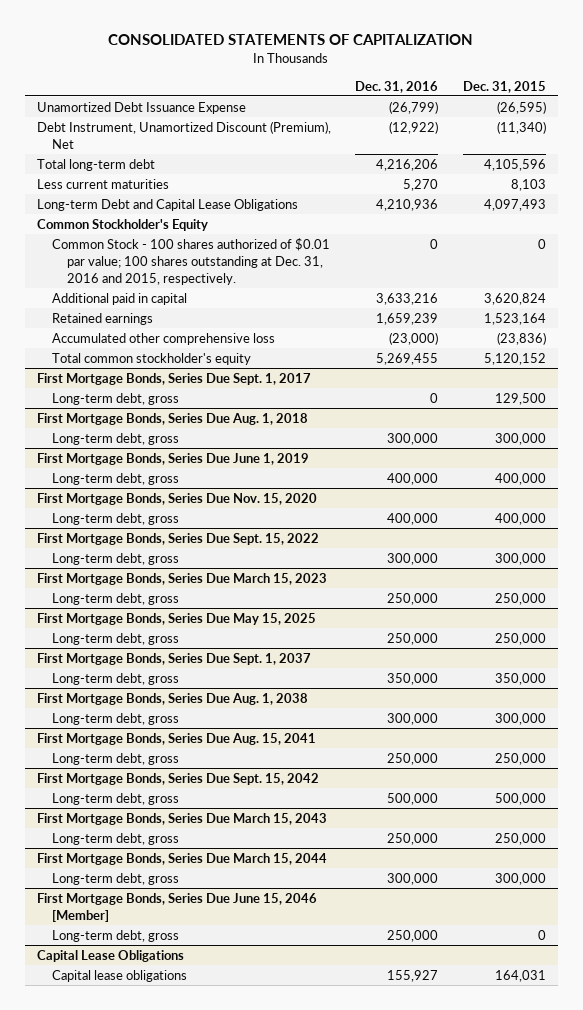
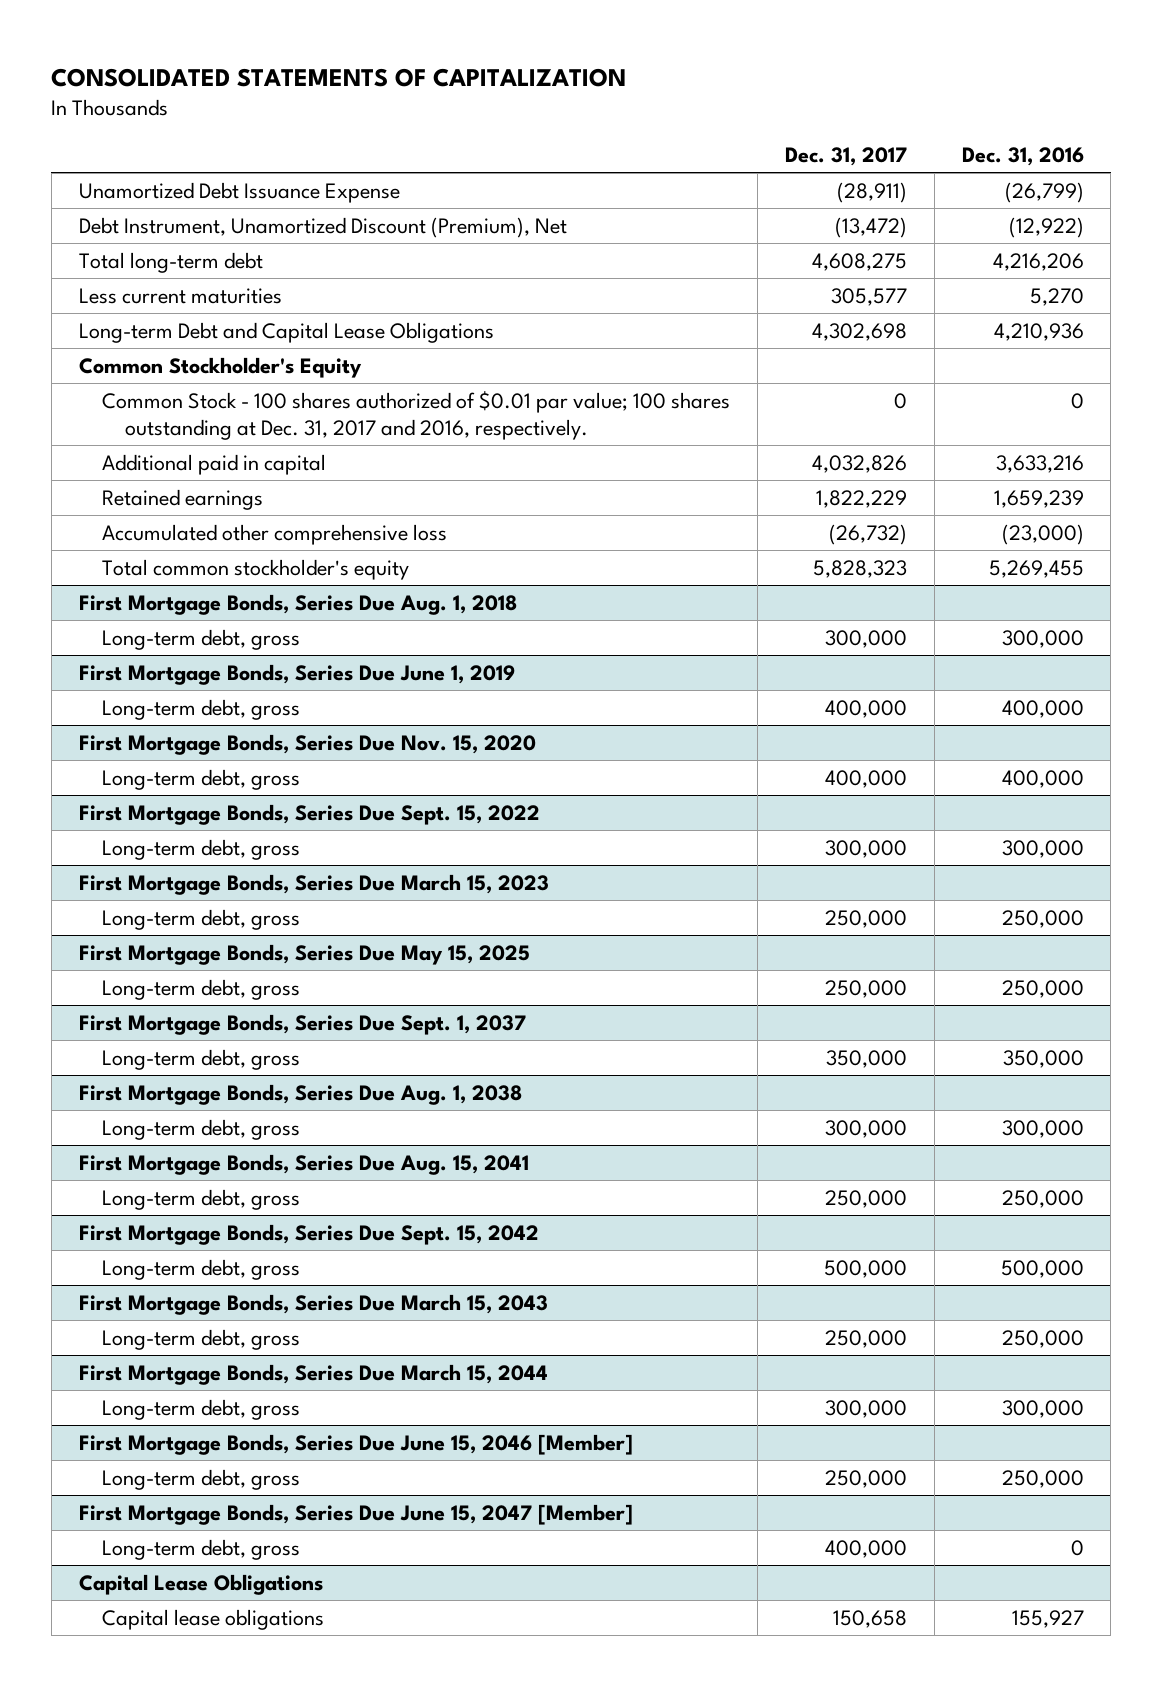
- | Dec. 31, 2016 | Dec. 31, 2015
+ | Dec. 31, 2017 | Dec. 31, 2016
- Common Stock - 100 shares authorized of $0.01 par value; 100 shares outstanding at Dec. 31, 2016 and 2015, respectively. | 0 | 0
+ Common Stock - 100 shares authorized of $0.01 par value; 100 shares outstanding at Dec. 31, 2017 and 2016, respectively. | 0 | 0
- First Mortgage Bonds, Series Due Sept. 1, 2017
- Long-term debt, gross | 0 | 129,500
+ First Mortgage Bonds, Series Due June 15, 2047 [Member]
+ Long-term debt, gross | 400,000 | 0

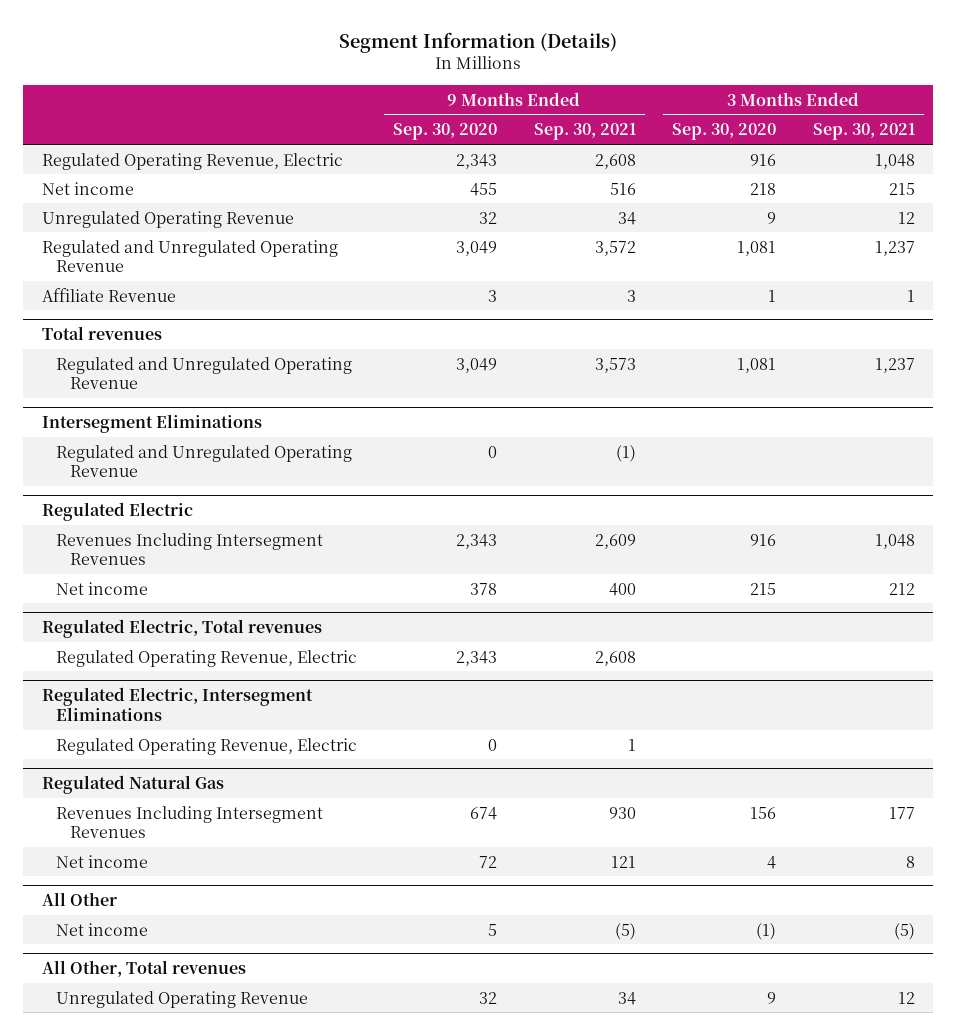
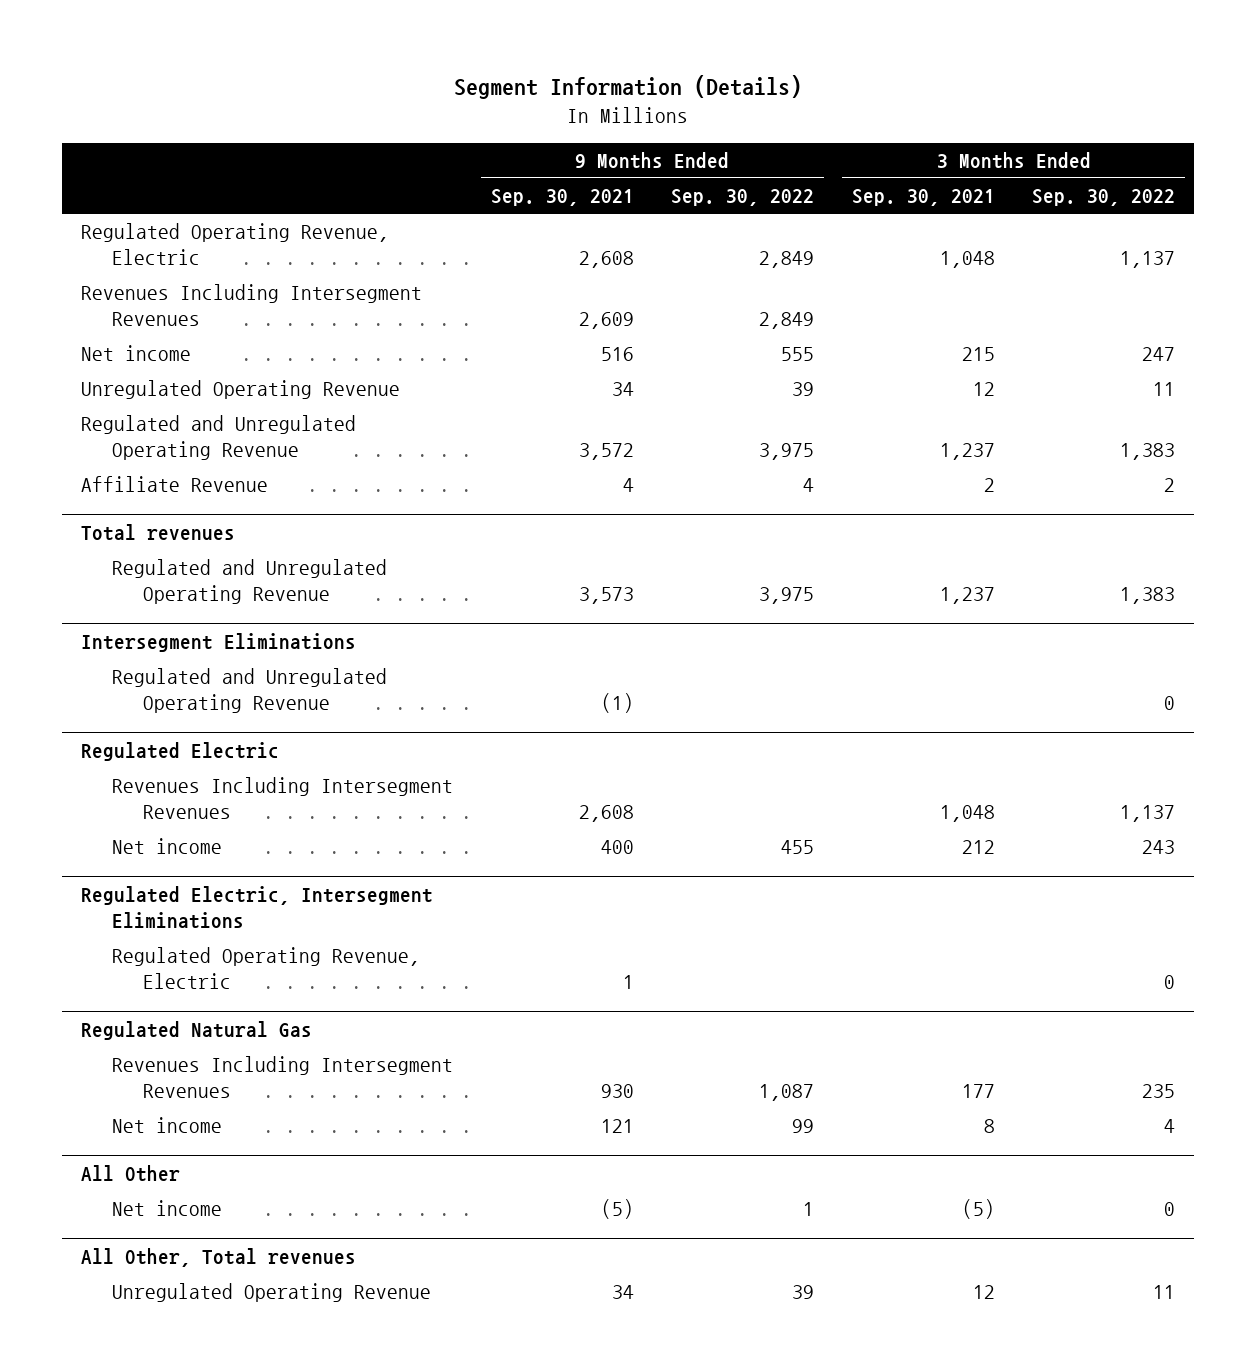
- | 9 Months Ended Sep. 30, 2020 | 9 Months Ended Sep. 30, 2021 | 3 Months Ended Sep. 30, 2020 | 3 Months Ended Sep. 30, 2021
+ | 9 Months Ended Sep. 30, 2021 | 9 Months Ended Sep. 30, 2022 | 3 Months Ended Sep. 30, 2021 | 3 Months Ended Sep. 30, 2022
+ Revenues Including Intersegment Revenues | 2,609 | 2,849 | |
- Affiliate Revenue | 3 | 3 | 1 | 1
+ Affiliate Revenue | 4 | 4 | 2 | 2
@ Regulated Electric
- Revenues Including Intersegment Revenues | 2,343 | 2,609 | 916 | 1,048
+ Revenues Including Intersegment Revenues | 2,608 | | 1,048 | 1,137
- Regulated Electric, Total revenues
- Regulated Operating Revenue, Electric | 2,343 | 2,608 | |

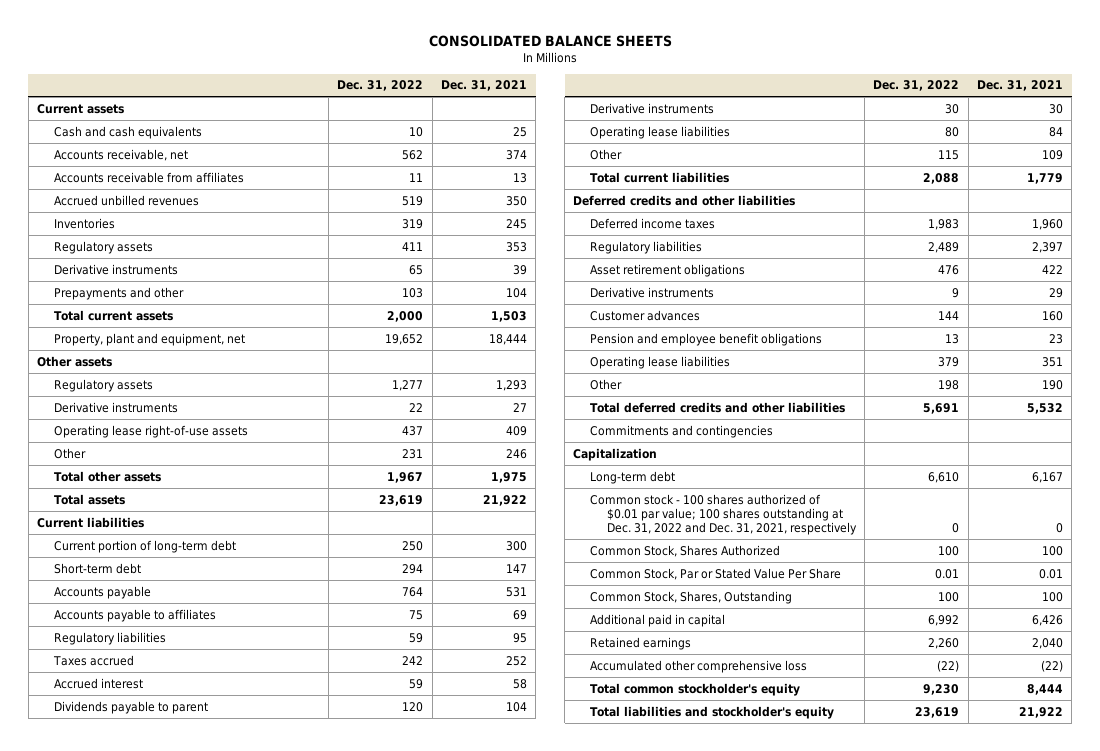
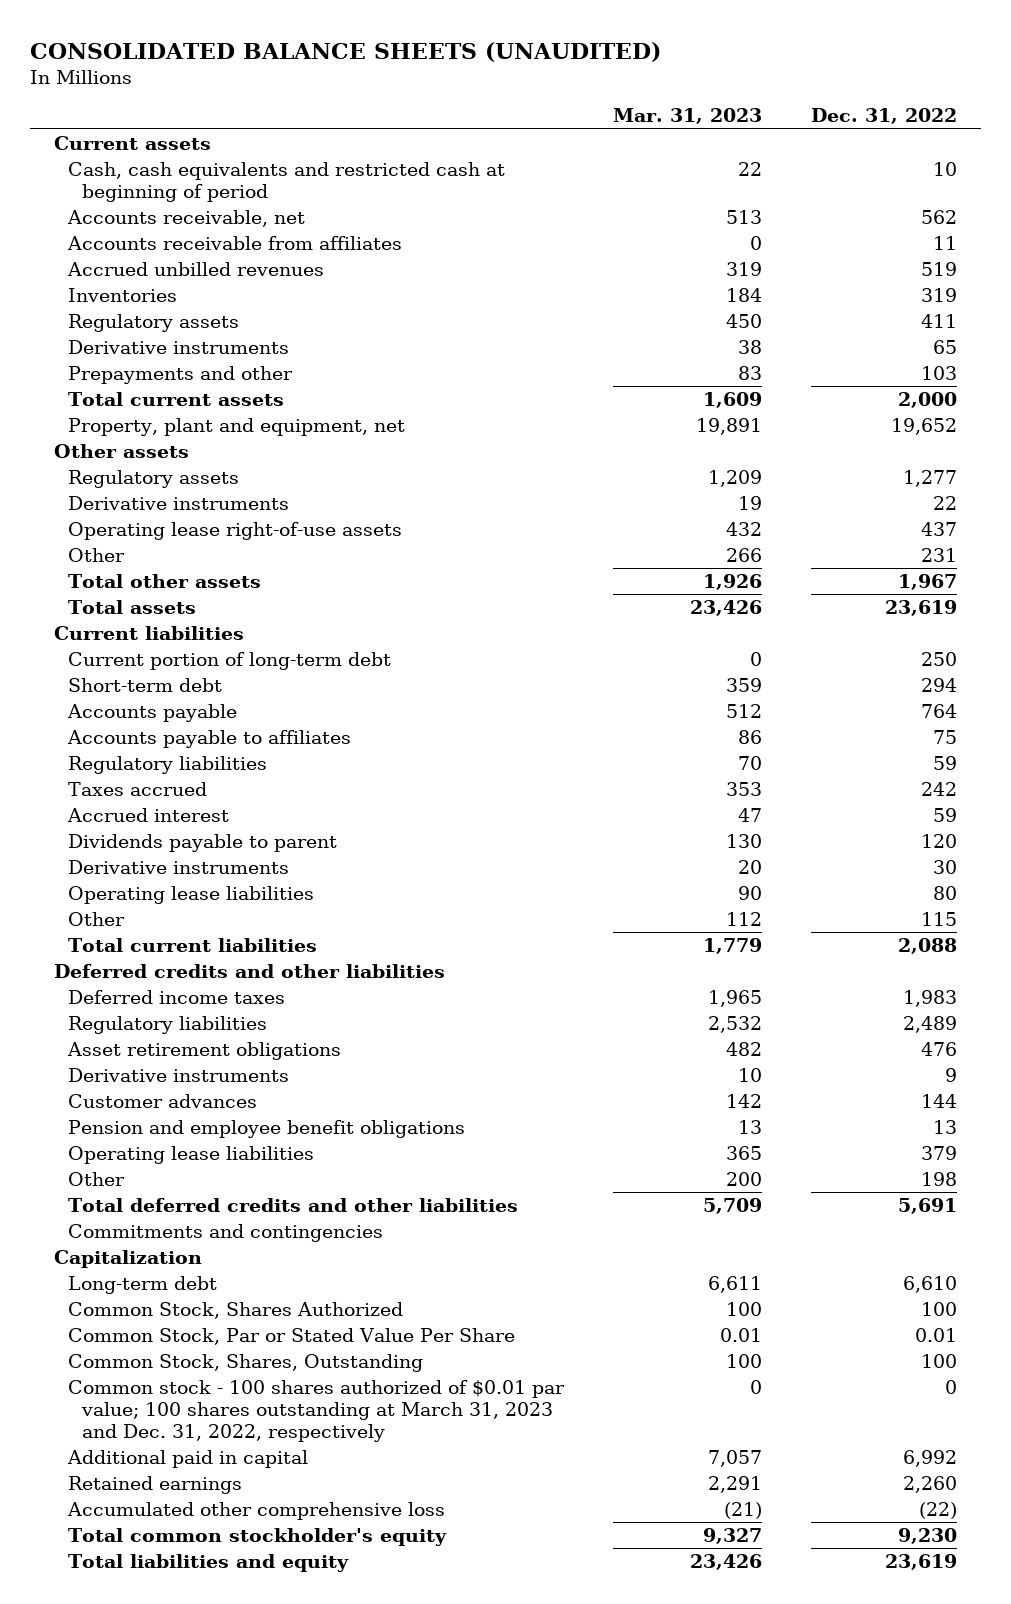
- CONSOLIDATED BALANCE SHEETS
+ CONSOLIDATED BALANCE SHEETS (UNAUDITED)
- | Dec. 31, 2022 | Dec. 31, 2021
+ | Mar. 31, 2023 | Dec. 31, 2022
- Cash and cash equivalents | 10 | 25
+ Cash, cash equivalents and restricted cash at beginning of period | 22 | 10
- Common stock - 100 shares authorized of $0.01 par value; 100 shares outstanding at Dec. 31, 2022 and Dec. 31, 2021, respectively | 0 | 0
+ Common stock - 100 shares authorized of $0.01 par value; 100 shares outstanding at March 31, 2023 and Dec. 31, 2022, respectively | 0 | 0
- Total liabilities and stockholder's equity | 23,619 | 21,922
+ Total liabilities and equity | 23,426 | 23,619

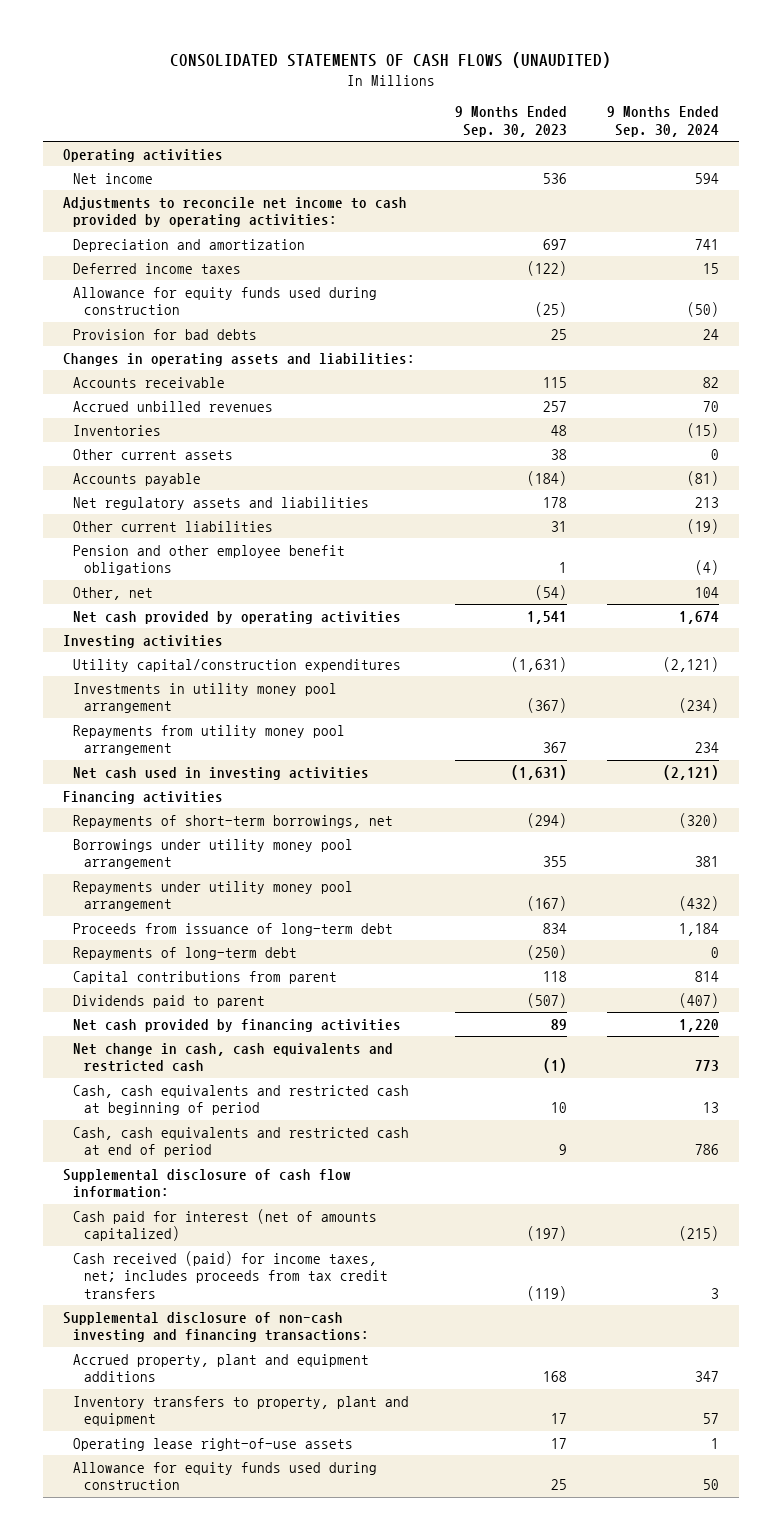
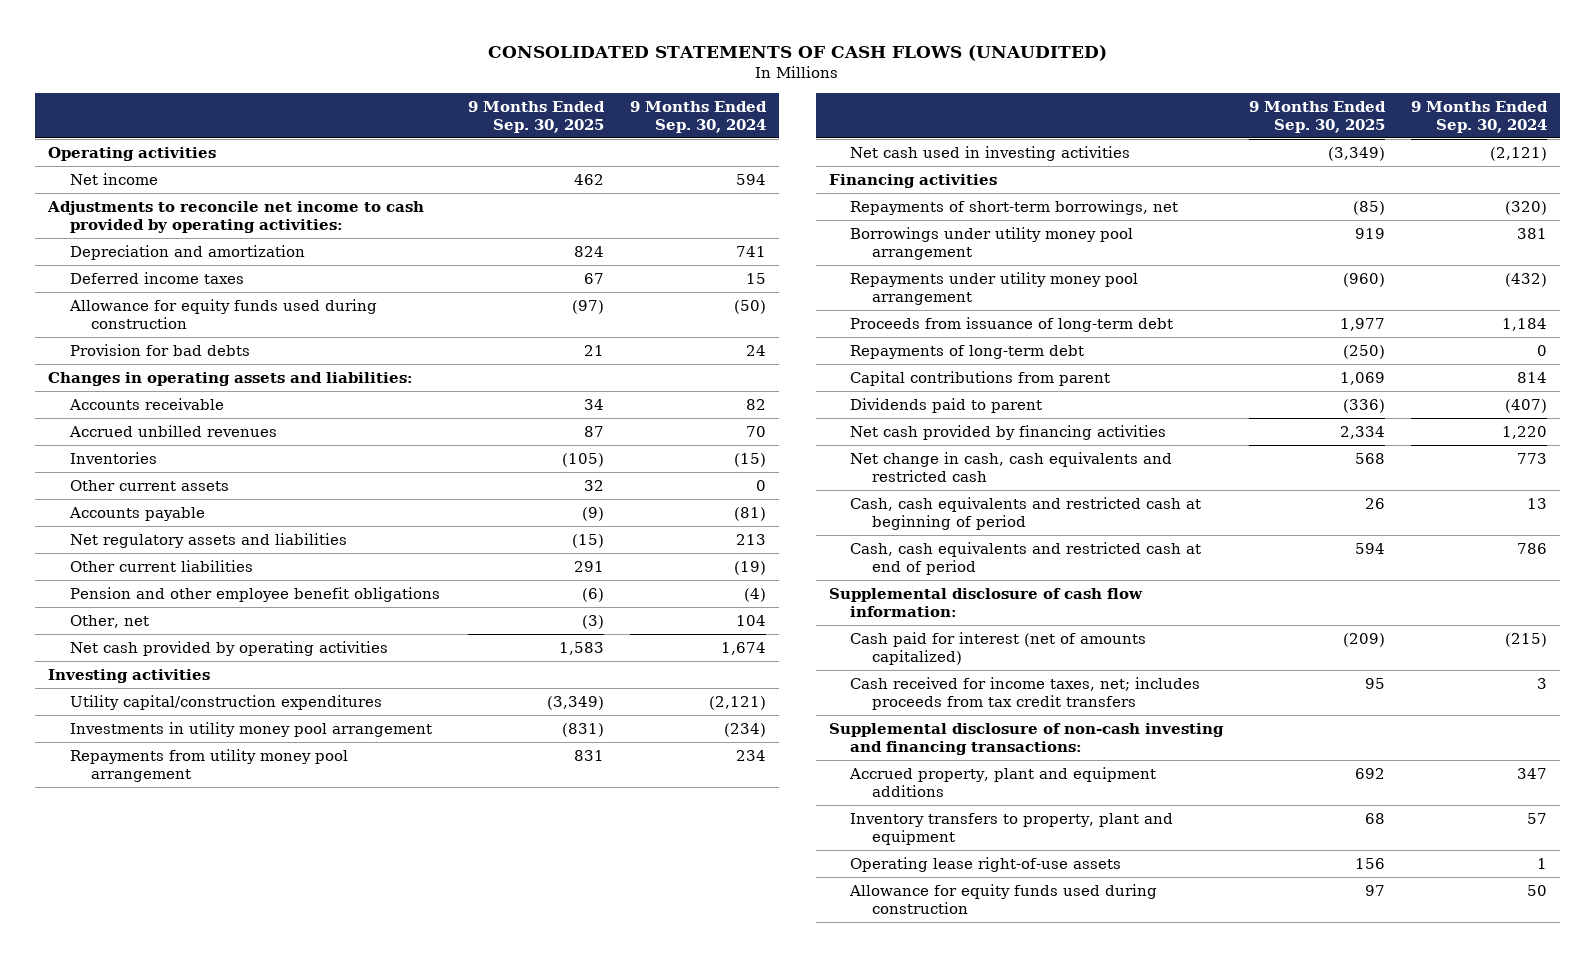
- | 9 Months Ended Sep. 30, 2023 | 9 Months Ended Sep. 30, 2024
+ | 9 Months Ended Sep. 30, 2025 | 9 Months Ended Sep. 30, 2024
- Cash received (paid) for income taxes, net; includes proceeds from tax credit transfers | (119) | 3
+ Cash received for income taxes, net; includes proceeds from tax credit transfers | 95 | 3

